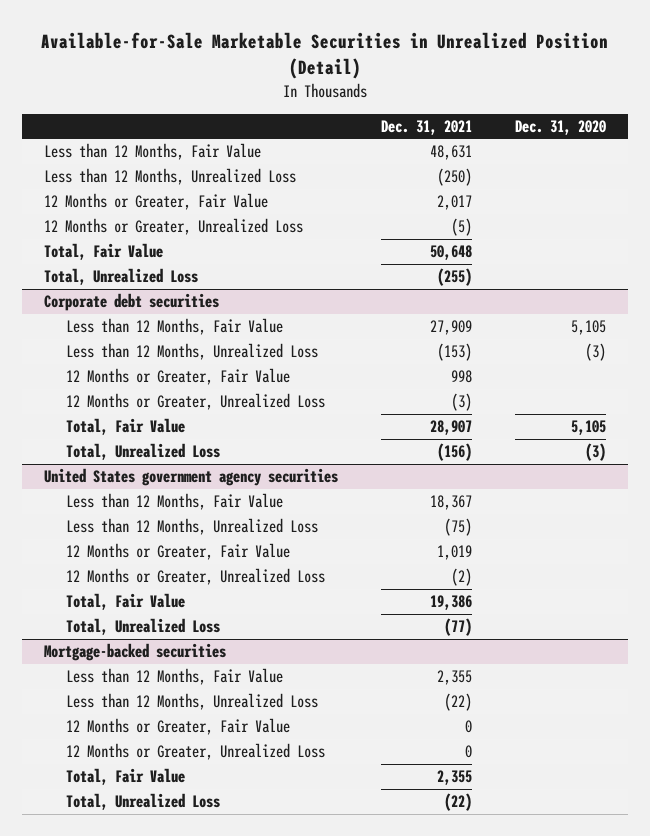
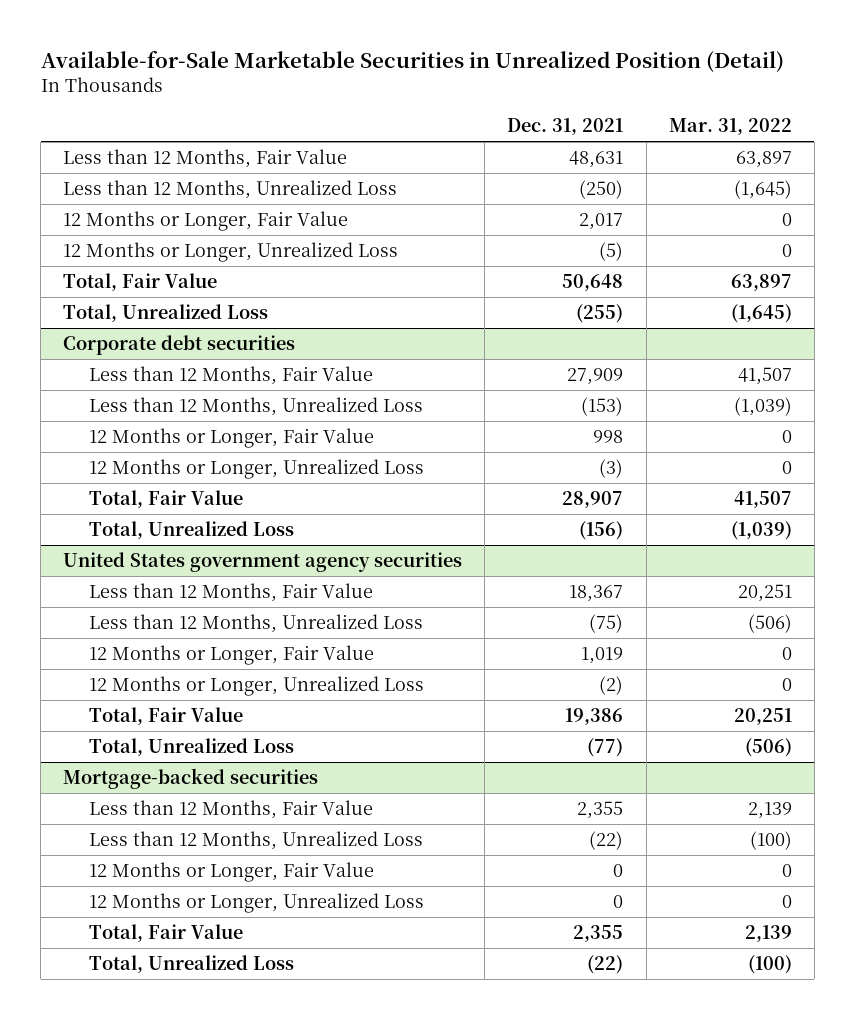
- | Dec. 31, 2021 | Dec. 31, 2020
+ | Dec. 31, 2021 | Mar. 31, 2022
- 12 Months or Greater, Fair Value | 2,017 |
- 12 Months or Greater, Unrealized Loss | (5) |
+ 12 Months or Longer, Fair Value | 2,017 | 0
+ 12 Months or Longer, Unrealized Loss | (5) | 0
@ Corporate debt securities
- 12 Months or Greater, Fair Value | 998 |
- 12 Months or Greater, Unrealized Loss | (3) |
+ 12 Months or Longer, Fair Value | 998 | 0
+ 12 Months or Longer, Unrealized Loss | (3) | 0
@ United States government agency securities
- 12 Months or Greater, Fair Value | 1,019 |
- 12 Months or Greater, Unrealized Loss | (2) |
+ 12 Months or Longer, Fair Value | 1,019 | 0
+ 12 Months or Longer, Unrealized Loss | (2) | 0
@ Mortgage-backed securities
- 12 Months or Greater, Fair Value | 0 |
- 12 Months or Greater, Unrealized Loss | 0 |
+ 12 Months or Longer, Fair Value | 0 | 0
+ 12 Months or Longer, Unrealized Loss | 0 | 0

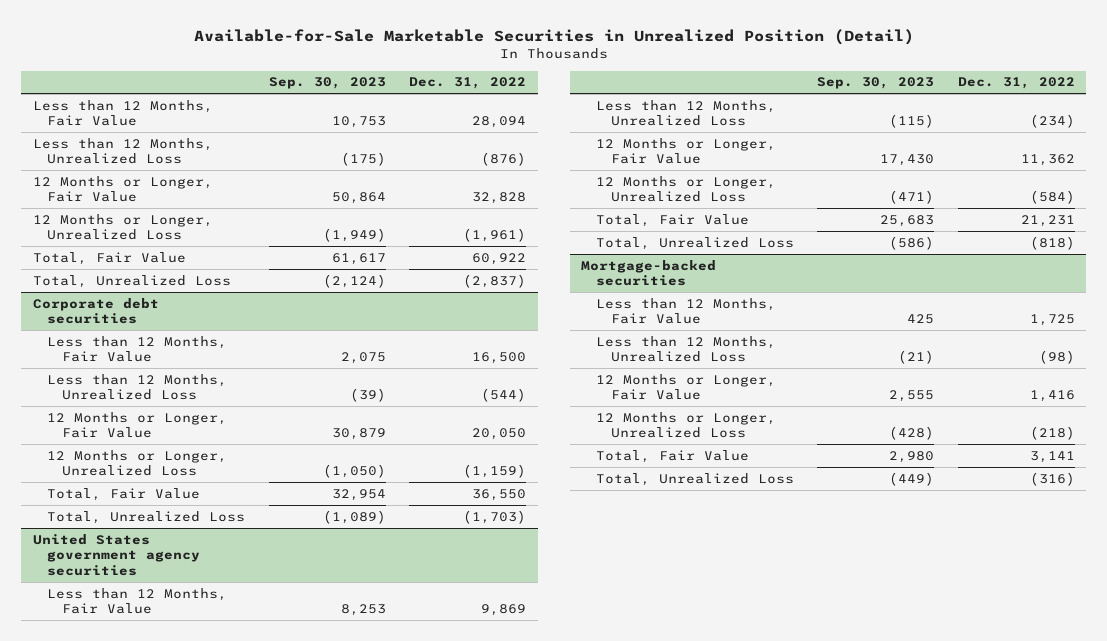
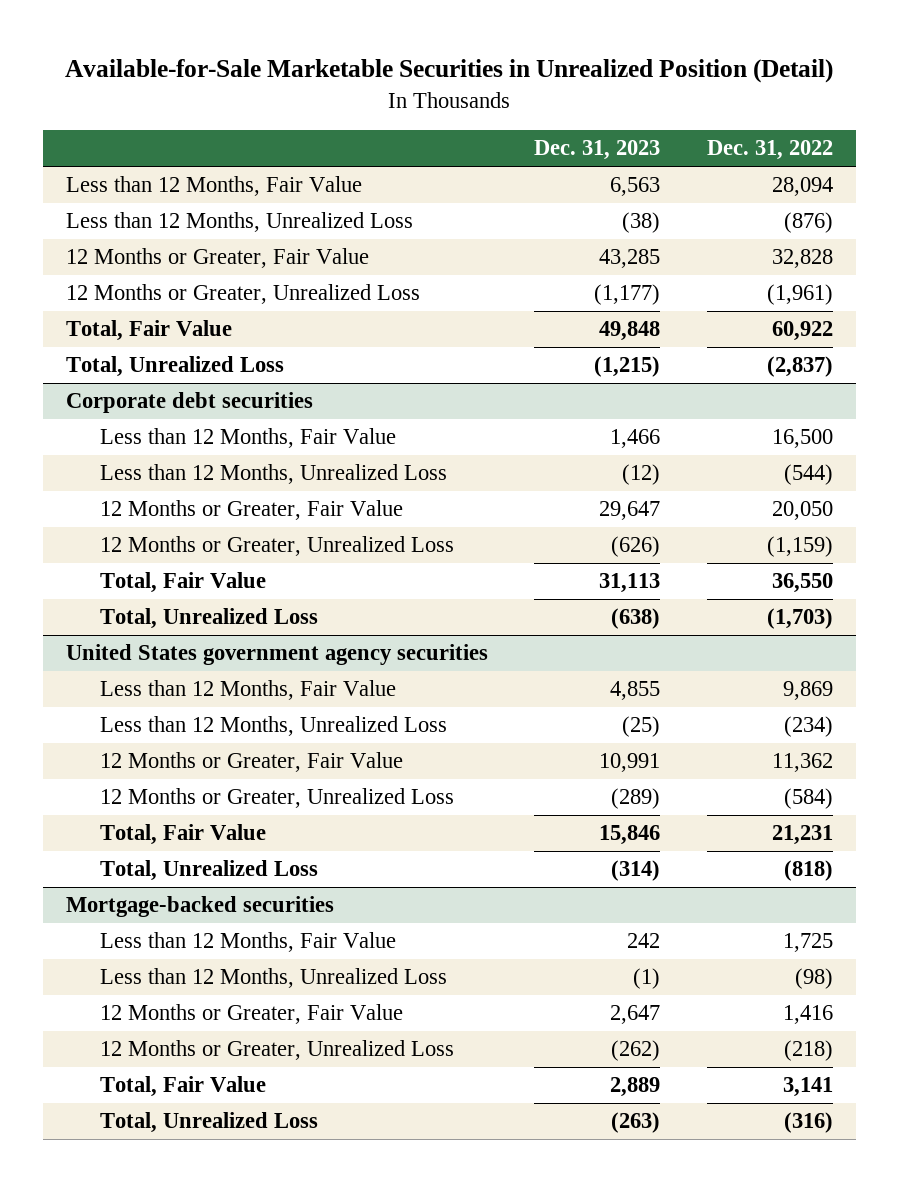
- | Sep. 30, 2023 | Dec. 31, 2022
+ | Dec. 31, 2023 | Dec. 31, 2022
- 12 Months or Longer, Fair Value | 50,864 | 32,828
- 12 Months or Longer, Unrealized Loss | (1,949) | (1,961)
+ 12 Months or Greater, Fair Value | 43,285 | 32,828
+ 12 Months or Greater, Unrealized Loss | (1,177) | (1,961)
@ Corporate debt securities
- 12 Months or Longer, Fair Value | 30,879 | 20,050
- 12 Months or Longer, Unrealized Loss | (1,050) | (1,159)
+ 12 Months or Greater, Fair Value | 29,647 | 20,050
+ 12 Months or Greater, Unrealized Loss | (626) | (1,159)
@ United States government agency securities
- 12 Months or Longer, Fair Value | 17,430 | 11,362
- 12 Months or Longer, Unrealized Loss | (471) | (584)
+ 12 Months or Greater, Fair Value | 10,991 | 11,362
+ 12 Months or Greater, Unrealized Loss | (289) | (584)
@ Mortgage-backed securities
- 12 Months or Longer, Fair Value | 2,555 | 1,416
- 12 Months or Longer, Unrealized Loss | (428) | (218)
+ 12 Months or Greater, Fair Value | 2,647 | 1,416
+ 12 Months or Greater, Unrealized Loss | (262) | (218)

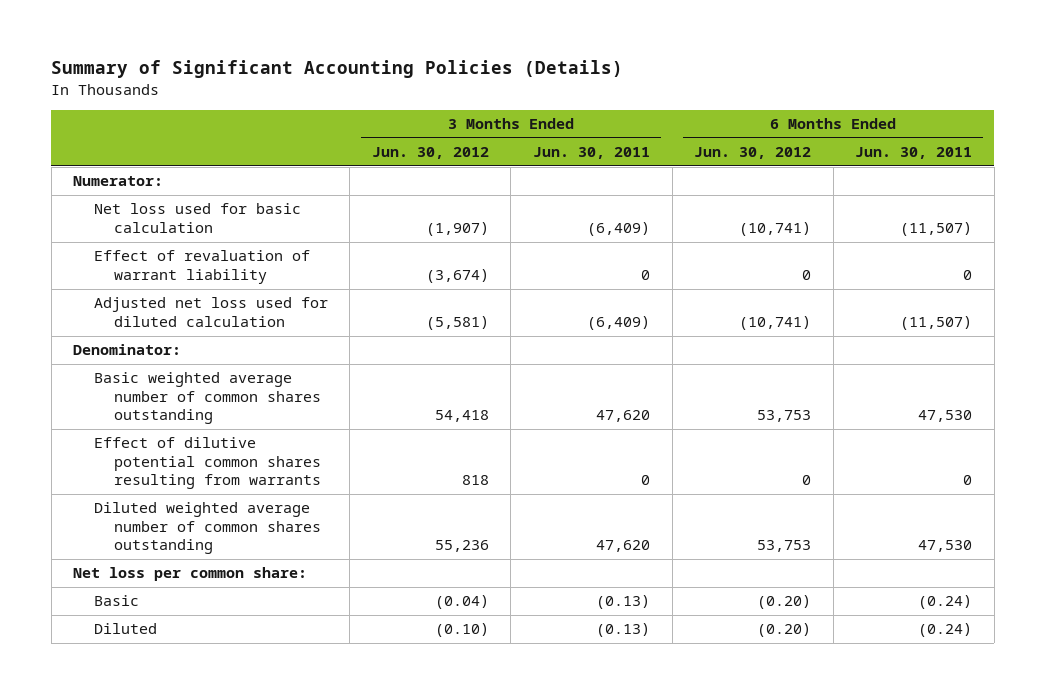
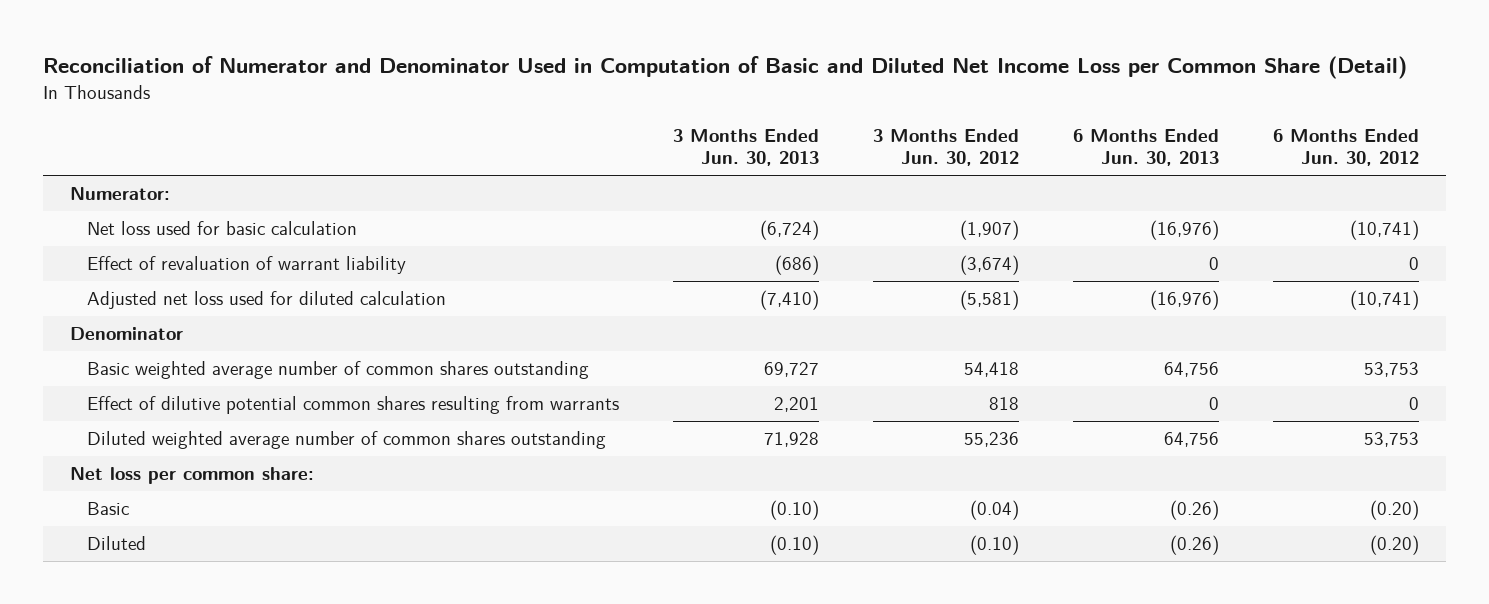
- Summary of Significant Accounting Policies (Details)
+ Reconciliation of Numerator and Denominator Used in Computation of Basic and Diluted Net Income Loss per Common Share (Detail)
- | 3 Months Ended Jun. 30, 2012 | 3 Months Ended Jun. 30, 2011 | 6 Months Ended Jun. 30, 2012 | 6 Months Ended Jun. 30, 2011
+ | 3 Months Ended Jun. 30, 2013 | 3 Months Ended Jun. 30, 2012 | 6 Months Ended Jun. 30, 2013 | 6 Months Ended Jun. 30, 2012
- Denominator:
+ Denominator

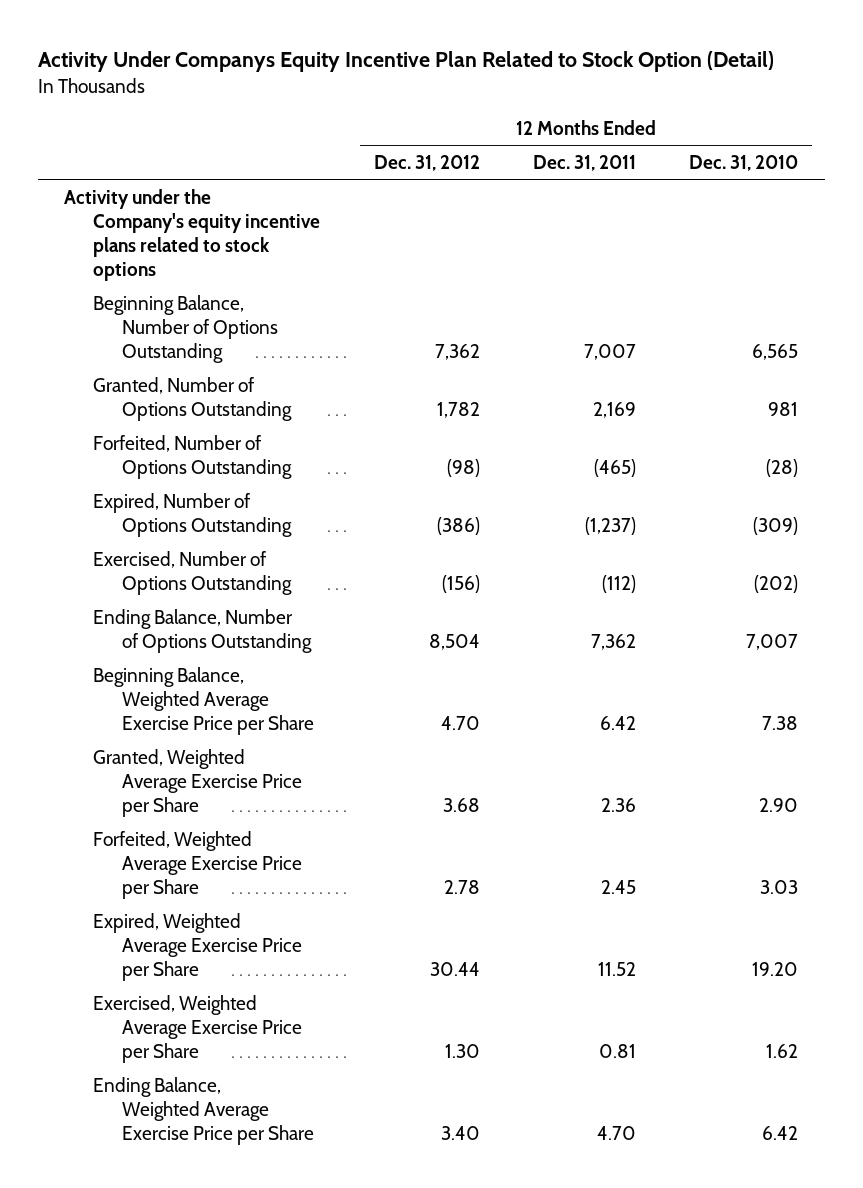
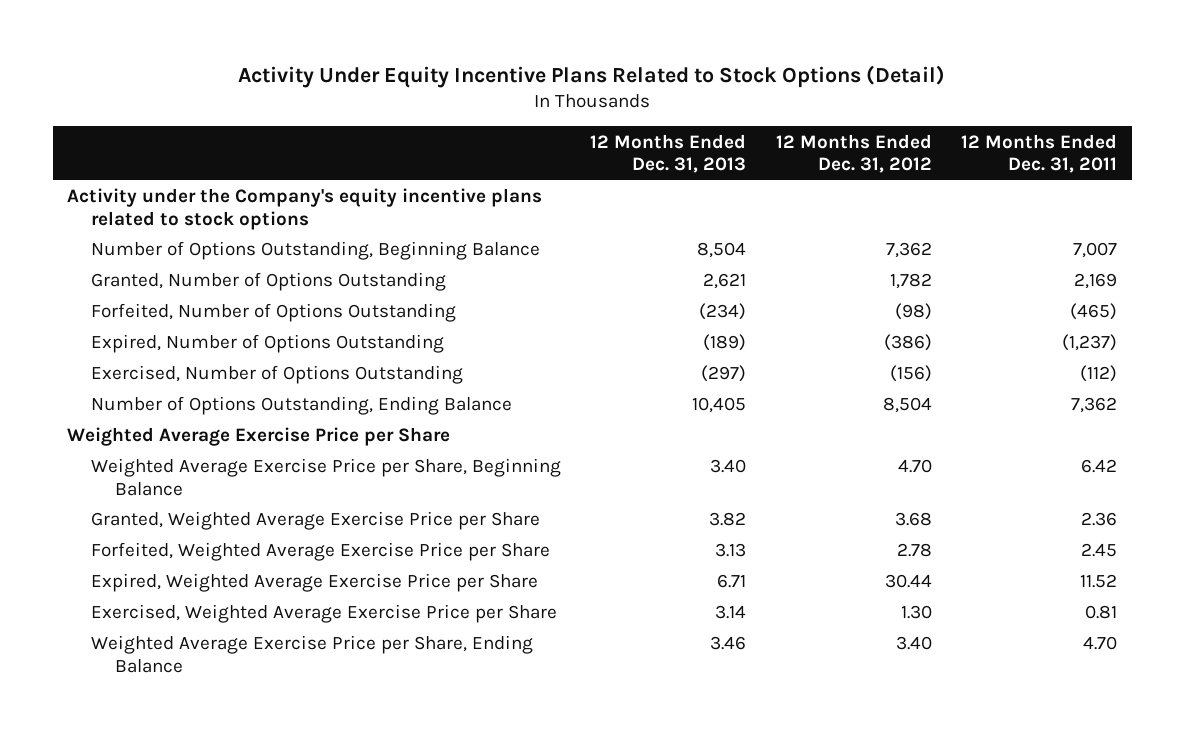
- Activity Under Companys Equity Incentive Plan Related to Stock Option (Detail)
+ Activity Under Equity Incentive Plans Related to Stock Options (Detail)
- | 12 Months Ended Dec. 31, 2012 | 12 Months Ended Dec. 31, 2011 | 12 Months Ended Dec. 31, 2010
+ | 12 Months Ended Dec. 31, 2013 | 12 Months Ended Dec. 31, 2012 | 12 Months Ended Dec. 31, 2011
- Beginning Balance, Number of Options Outstanding | 7,362 | 7,007 | 6,565
+ Number of Options Outstanding, Beginning Balance | 8,504 | 7,362 | 7,007
- Ending Balance, Number of Options Outstanding | 8,504 | 7,362 | 7,007
- Beginning Balance, Weighted Average Exercise Price per Share | 4.70 | 6.42 | 7.38
+ Number of Options Outstanding, Ending Balance | 10,405 | 8,504 | 7,362
+ Weighted Average Exercise Price per Share
+ Weighted Average Exercise Price per Share, Beginning Balance | 3.40 | 4.70 | 6.42
- Ending Balance, Weighted Average Exercise Price per Share | 3.40 | 4.70 | 6.42
+ Weighted Average Exercise Price per Share, Ending Balance | 3.46 | 3.40 | 4.70

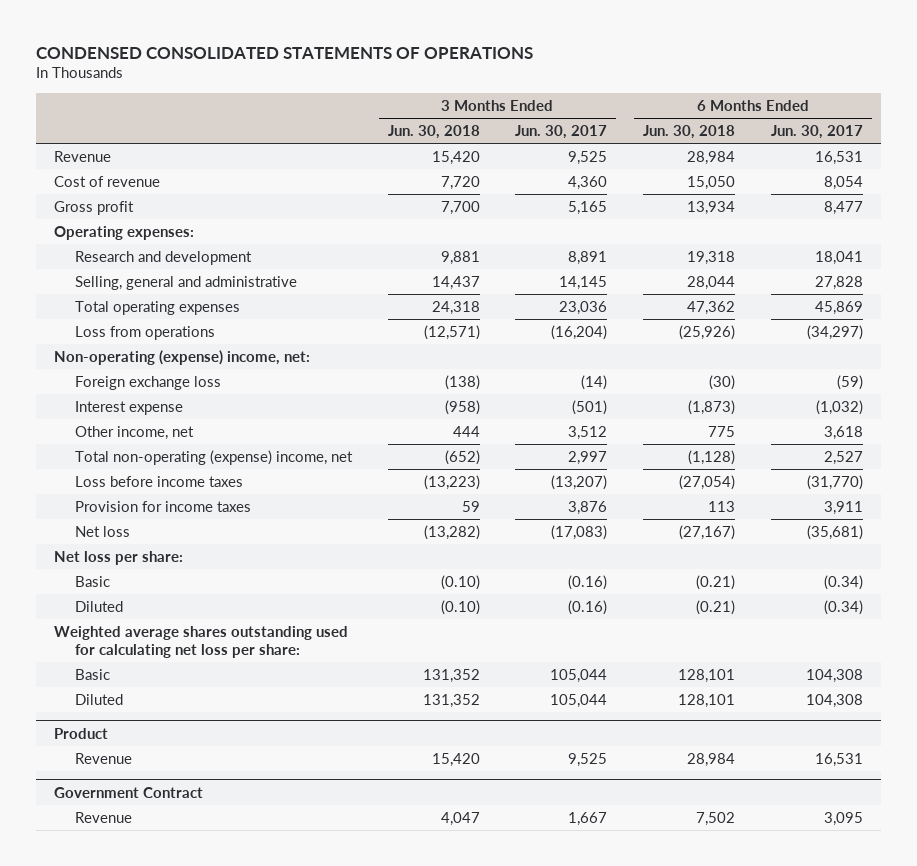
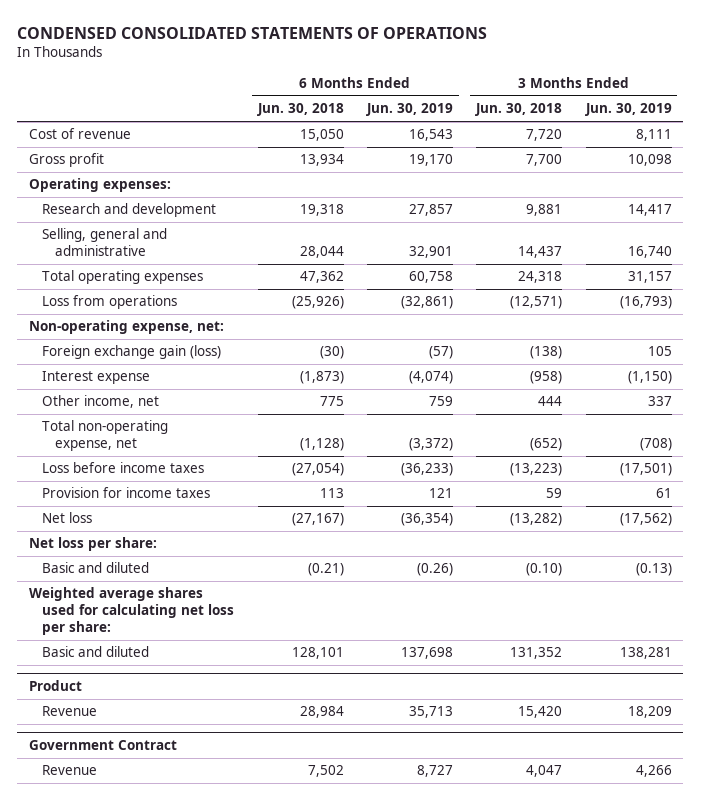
- | 3 Months Ended Jun. 30, 2018 | 3 Months Ended Jun. 30, 2017 | 6 Months Ended Jun. 30, 2018 | 6 Months Ended Jun. 30, 2017
+ | 6 Months Ended Jun. 30, 2018 | 6 Months Ended Jun. 30, 2019 | 3 Months Ended Jun. 30, 2018 | 3 Months Ended Jun. 30, 2019
- Revenue | 15,420 | 9,525 | 28,984 | 16,531
- Non-operating (expense) income, net:
- Foreign exchange loss | (138) | (14) | (30) | (59)
+ Non-operating expense, net:
+ Foreign exchange gain (loss) | (30) | (57) | (138) | 105
- Total non-operating (expense) income, net | (652) | 2,997 | (1,128) | 2,527
+ Total non-operating expense, net | (1,128) | (3,372) | (652) | (708)
- Basic | (0.10) | (0.16) | (0.21) | (0.34)
- Diluted | (0.10) | (0.16) | (0.21) | (0.34)
- Weighted average shares outstanding used for calculating net loss per share:
- Basic | 131,352 | 105,044 | 128,101 | 104,308
- Diluted | 131,352 | 105,044 | 128,101 | 104,308
+ Basic and diluted | (0.21) | (0.26) | (0.10) | (0.13)
+ Weighted average shares used for calculating net loss per share:
+ Basic and diluted | 128,101 | 137,698 | 131,352 | 138,281

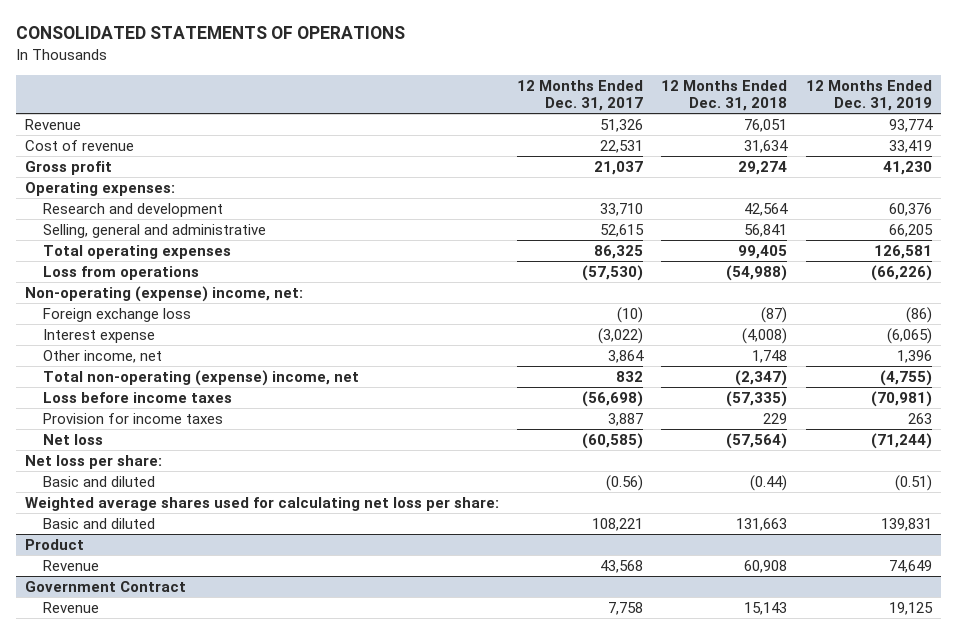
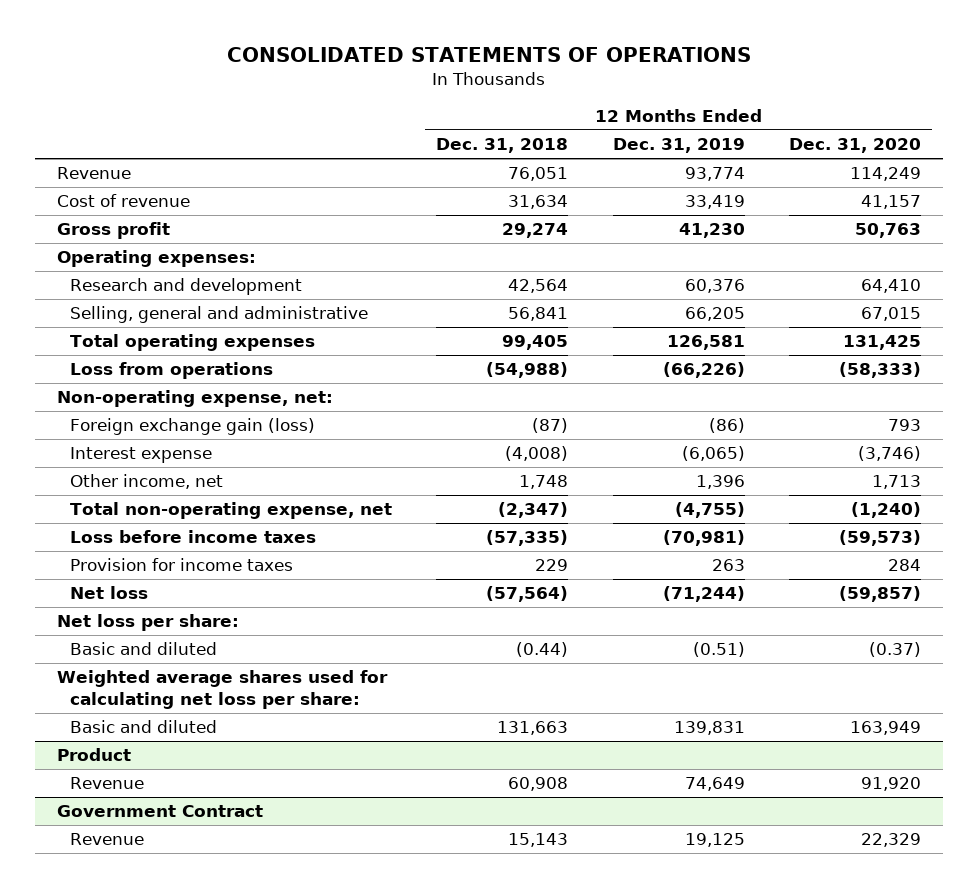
- | 12 Months Ended Dec. 31, 2017 | 12 Months Ended Dec. 31, 2018 | 12 Months Ended Dec. 31, 2019
+ | 12 Months Ended Dec. 31, 2018 | 12 Months Ended Dec. 31, 2019 | 12 Months Ended Dec. 31, 2020
- Non-operating (expense) income, net:
- Foreign exchange loss | (10) | (87) | (86)
+ Non-operating expense, net:
+ Foreign exchange gain (loss) | (87) | (86) | 793
- Total non-operating (expense) income, net | 832 | (2,347) | (4,755)
+ Total non-operating expense, net | (2,347) | (4,755) | (1,240)

